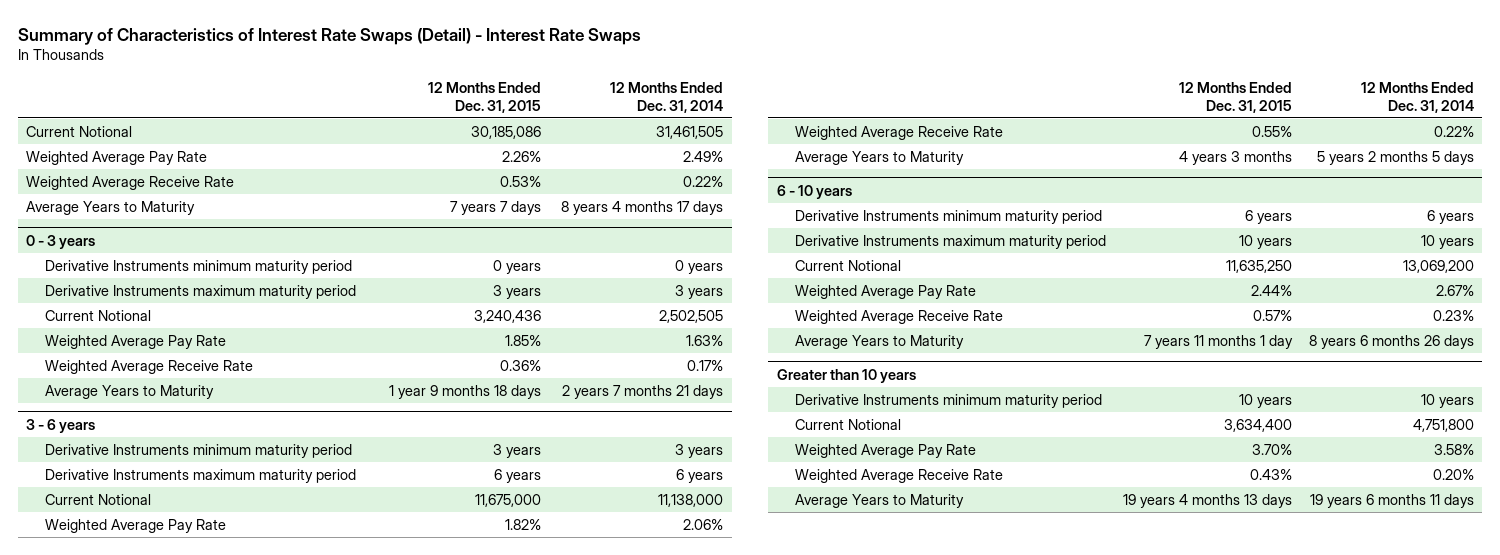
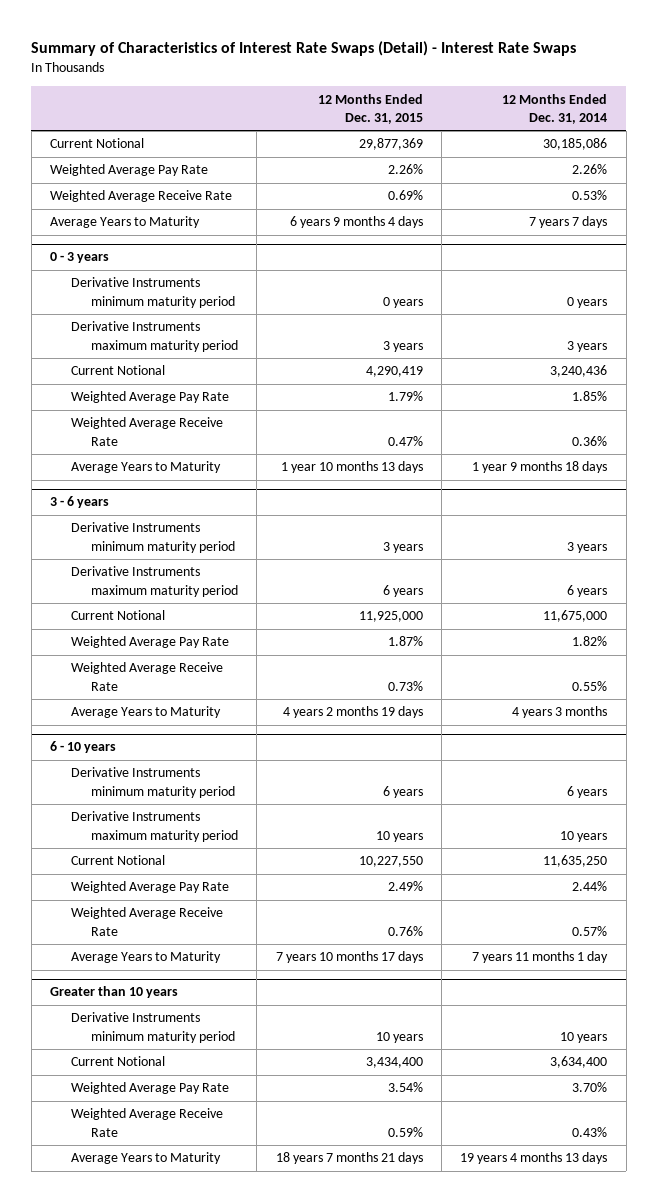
- Current Notional | 30,185,086 | 31,461,505
- Weighted Average Pay Rate | 2.26% | 2.49%
- Weighted Average Receive Rate | 0.53% | 0.22%
- Average Years to Maturity | 7 years 7 days | 8 years 4 months 17 days
+ Current Notional | 29,877,369 | 30,185,086
+ Weighted Average Pay Rate | 2.26% | 2.26%
+ Weighted Average Receive Rate | 0.69% | 0.53%
+ Average Years to Maturity | 6 years 9 months 4 days | 7 years 7 days
@ 0 - 3 years
- Current Notional | 3,240,436 | 2,502,505
- Weighted Average Pay Rate | 1.85% | 1.63%
- Weighted Average Receive Rate | 0.36% | 0.17%
- Average Years to Maturity | 1 year 9 months 18 days | 2 years 7 months 21 days
+ Current Notional | 4,290,419 | 3,240,436
+ Weighted Average Pay Rate | 1.79% | 1.85%
+ Weighted Average Receive Rate | 0.47% | 0.36%
+ Average Years to Maturity | 1 year 10 months 13 days | 1 year 9 months 18 days
@ 3 - 6 years
- Current Notional | 11,675,000 | 11,138,000
- Weighted Average Pay Rate | 1.82% | 2.06%
- Weighted Average Receive Rate | 0.55% | 0.22%
- Average Years to Maturity | 4 years 3 months | 5 years 2 months 5 days
+ Current Notional | 11,925,000 | 11,675,000
+ Weighted Average Pay Rate | 1.87% | 1.82%
+ Weighted Average Receive Rate | 0.73% | 0.55%
+ Average Years to Maturity | 4 years 2 months 19 days | 4 years 3 months
@ 6 - 10 years
- Current Notional | 11,635,250 | 13,069,200
- Weighted Average Pay Rate | 2.44% | 2.67%
- Weighted Average Receive Rate | 0.57% | 0.23%
- Average Years to Maturity | 7 years 11 months 1 day | 8 years 6 months 26 days
+ Current Notional | 10,227,550 | 11,635,250
+ Weighted Average Pay Rate | 2.49% | 2.44%
+ Weighted Average Receive Rate | 0.76% | 0.57%
+ Average Years to Maturity | 7 years 10 months 17 days | 7 years 11 months 1 day
@ Greater than 10 years
- Current Notional | 3,634,400 | 4,751,800
- Weighted Average Pay Rate | 3.70% | 3.58%
- Weighted Average Receive Rate | 0.43% | 0.20%
- Average Years to Maturity | 19 years 4 months 13 days | 19 years 6 months 11 days
+ Current Notional | 3,434,400 | 3,634,400
+ Weighted Average Pay Rate | 3.54% | 3.70%
+ Weighted Average Receive Rate | 0.59% | 0.43%
+ Average Years to Maturity | 18 years 7 months 21 days | 19 years 4 months 13 days

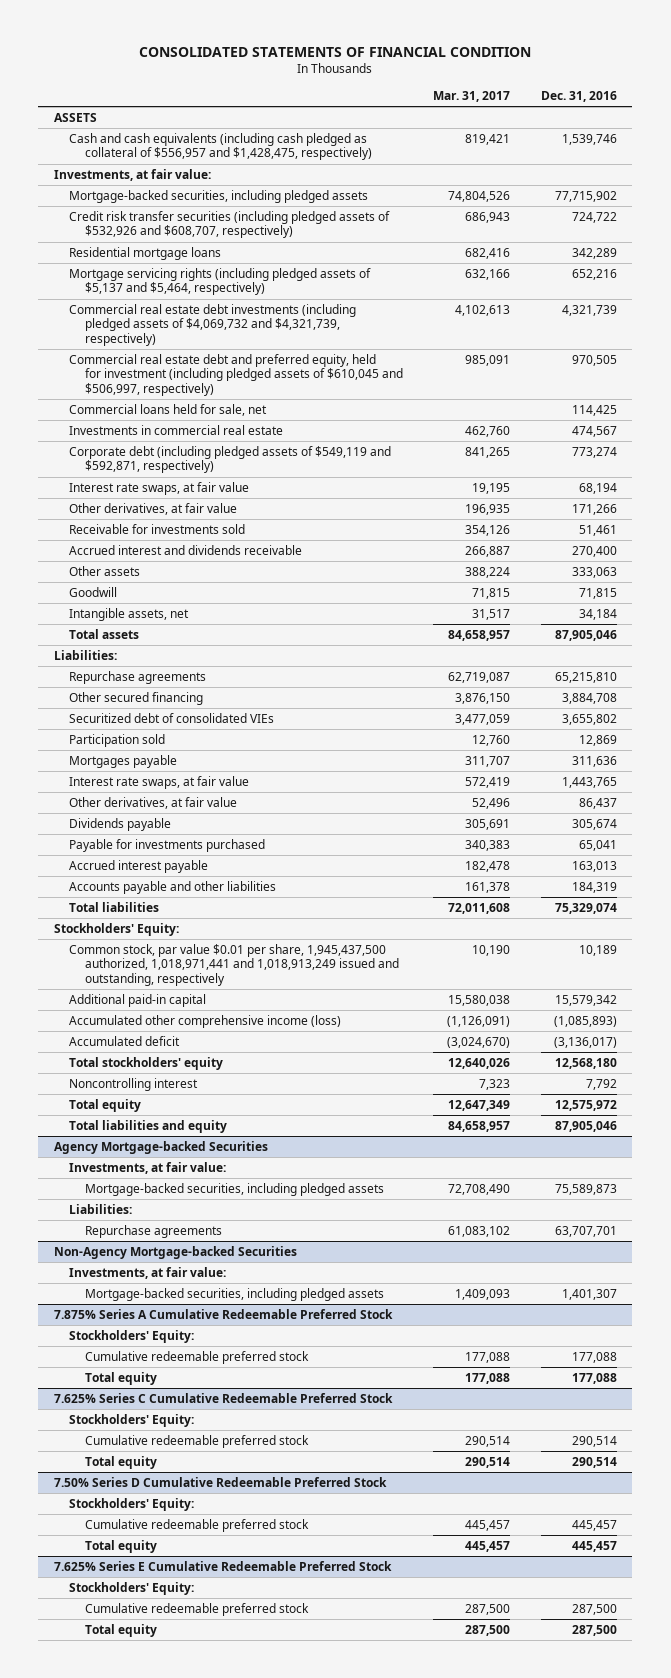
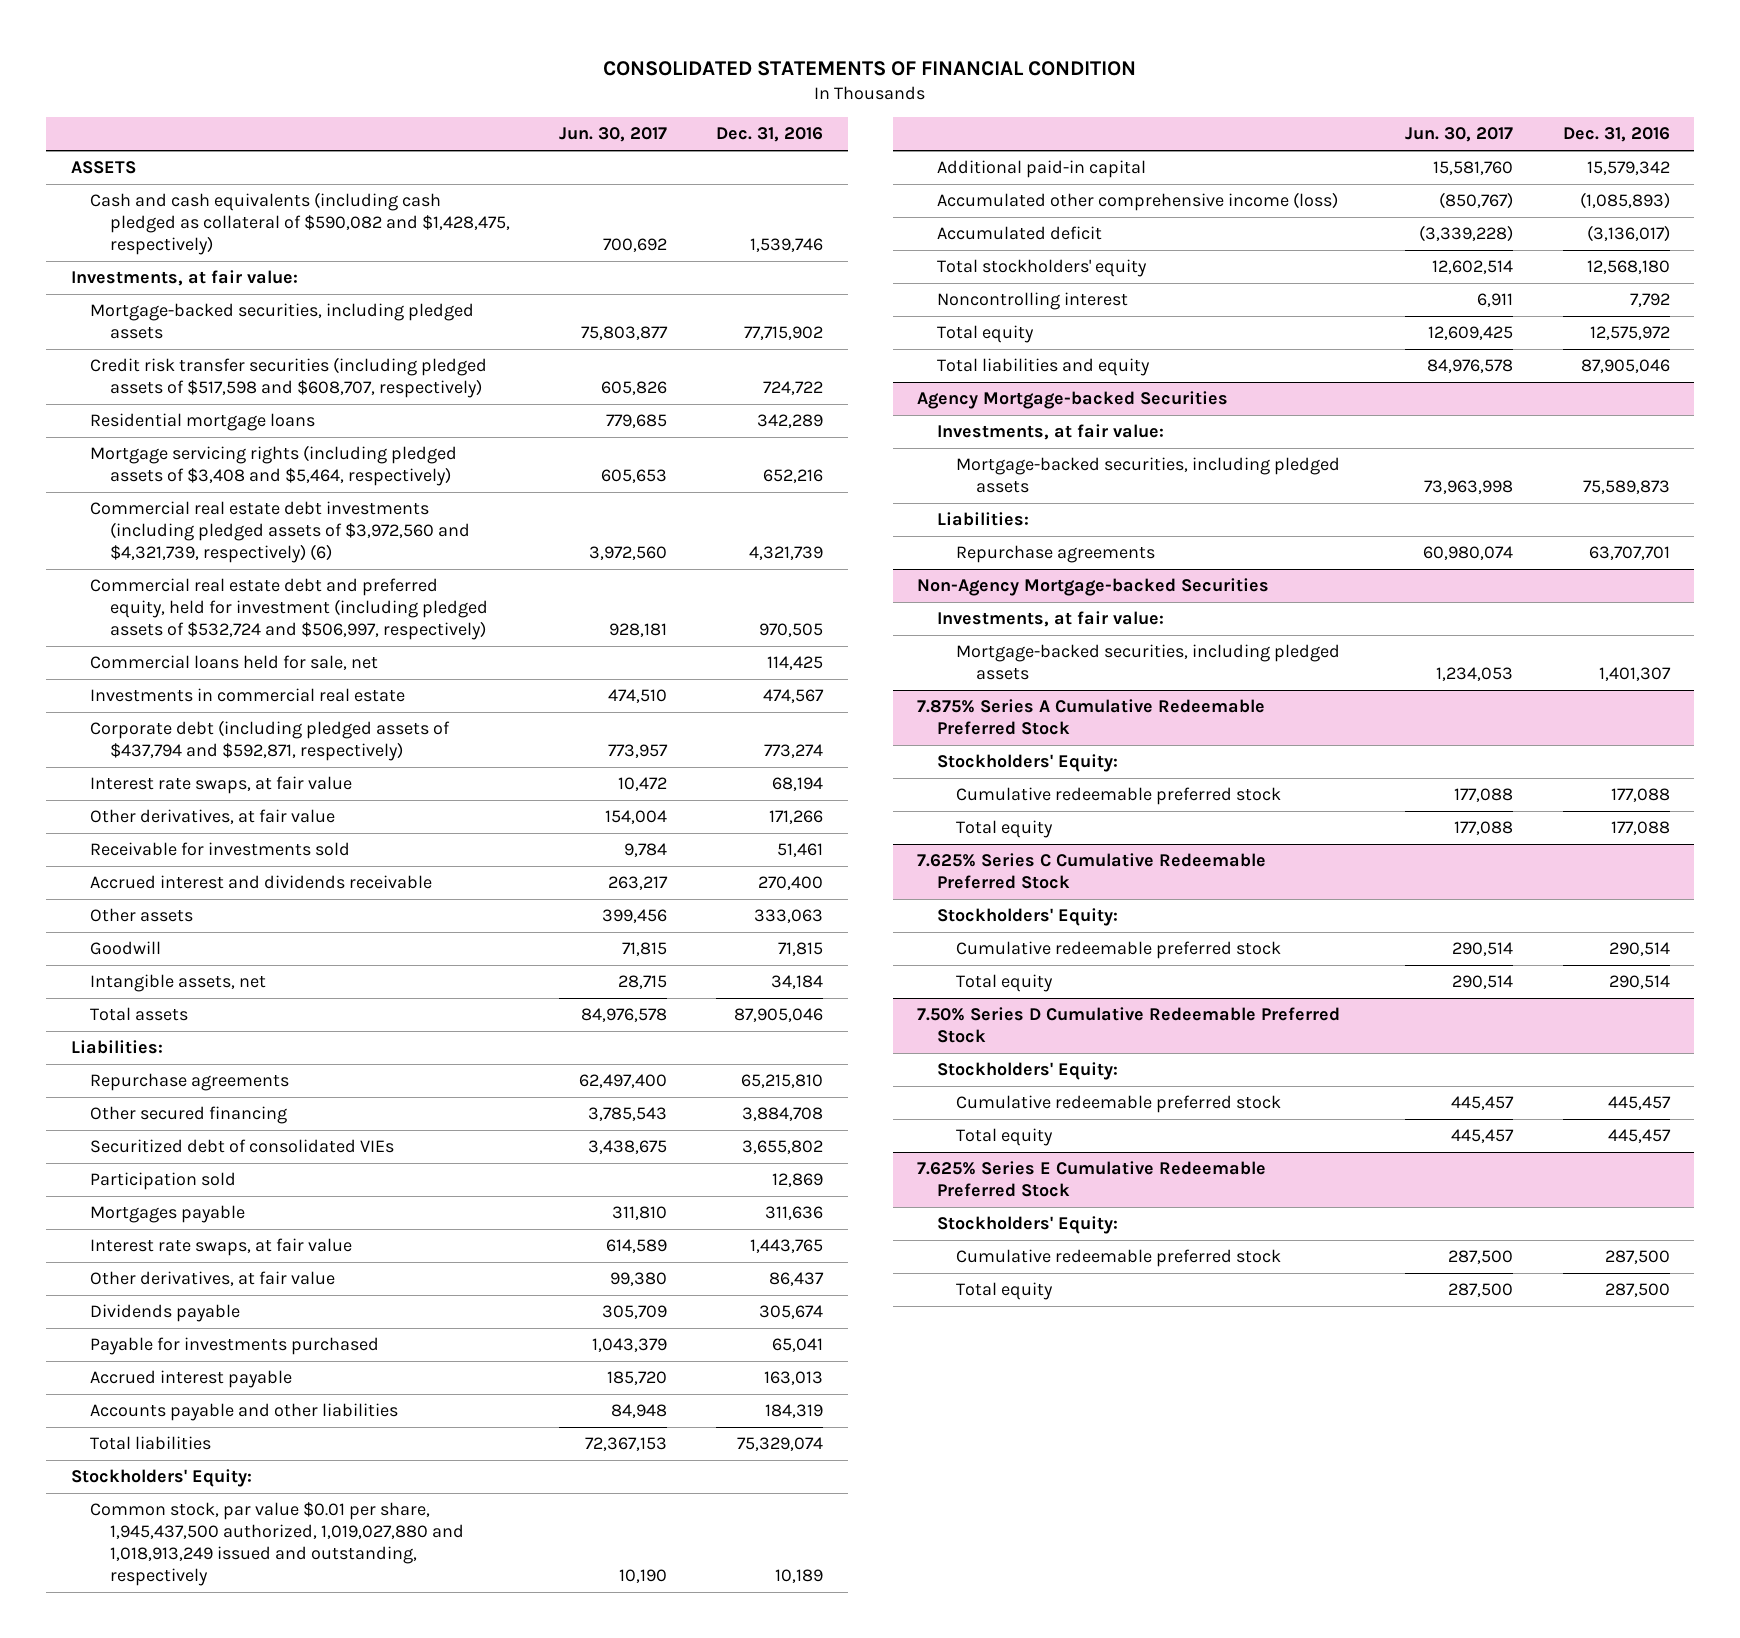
- | Mar. 31, 2017 | Dec. 31, 2016
+ | Jun. 30, 2017 | Dec. 31, 2016
- Cash and cash equivalents (including cash pledged as collateral of $556,957 and $1,428,475, respectively) | 819,421 | 1,539,746
+ Cash and cash equivalents (including cash pledged as collateral of $590,082 and $1,428,475, respectively) | 700,692 | 1,539,746
- Credit risk transfer securities (including pledged assets of $532,926 and $608,707, respectively) | 686,943 | 724,722
+ Credit risk transfer securities (including pledged assets of $517,598 and $608,707, respectively) | 605,826 | 724,722
- Mortgage servicing rights (including pledged assets of $5,137 and $5,464, respectively) | 632,166 | 652,216
- Commercial real estate debt investments (including pledged assets of $4,069,732 and $4,321,739, respectively) | 4,102,613 | 4,321,739
- Commercial real estate debt and preferred equity, held for investment (including pledged assets of $610,045 and $506,997, respectively) | 985,091 | 970,505
+ Mortgage servicing rights (including pledged assets of $3,408 and $5,464, respectively) | 605,653 | 652,216
+ Commercial real estate debt investments (including pledged assets of $3,972,560 and $4,321,739, respectively) (6) | 3,972,560 | 4,321,739
+ Commercial real estate debt and preferred equity, held for investment (including pledged assets of $532,724 and $506,997, respectively) | 928,181 | 970,505
- Corporate debt (including pledged assets of $549,119 and $592,871, respectively) | 841,265 | 773,274
+ Corporate debt (including pledged assets of $437,794 and $592,871, respectively) | 773,957 | 773,274
- Common stock, par value $0.01 per share, 1,945,437,500 authorized, 1,018,971,441 and 1,018,913,249 issued and outstanding, respectively | 10,190 | 10,189
+ Common stock, par value $0.01 per share, 1,945,437,500 authorized, 1,019,027,880 and 1,018,913,249 issued and outstanding, respectively | 10,190 | 10,189

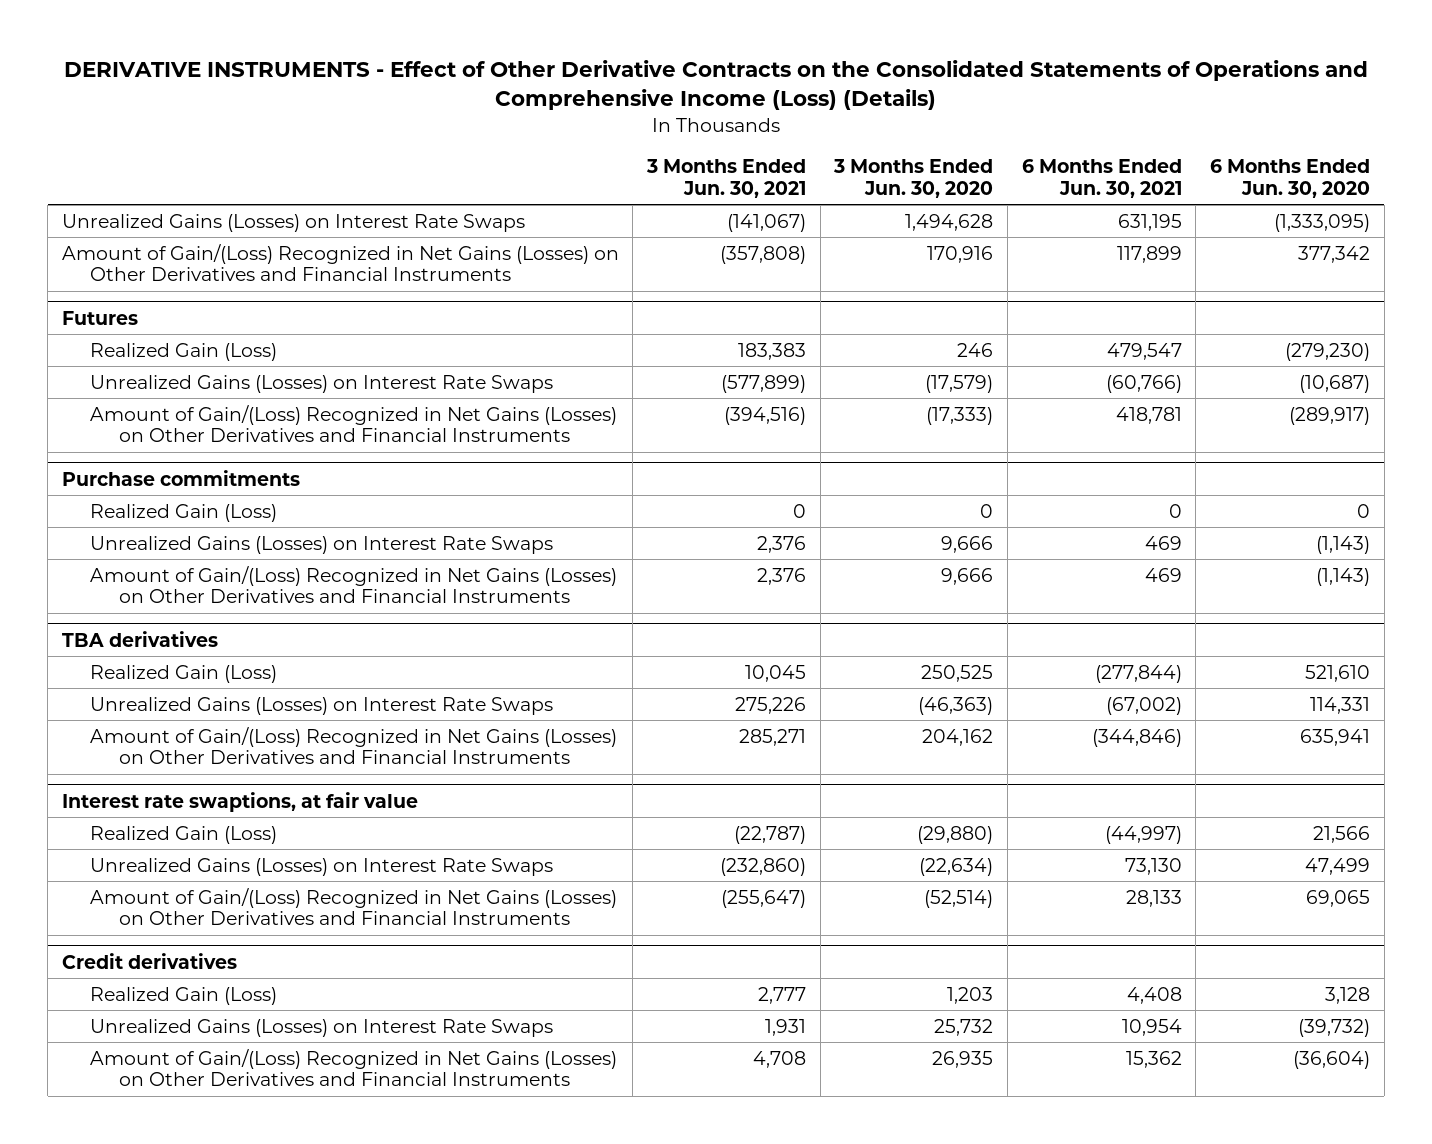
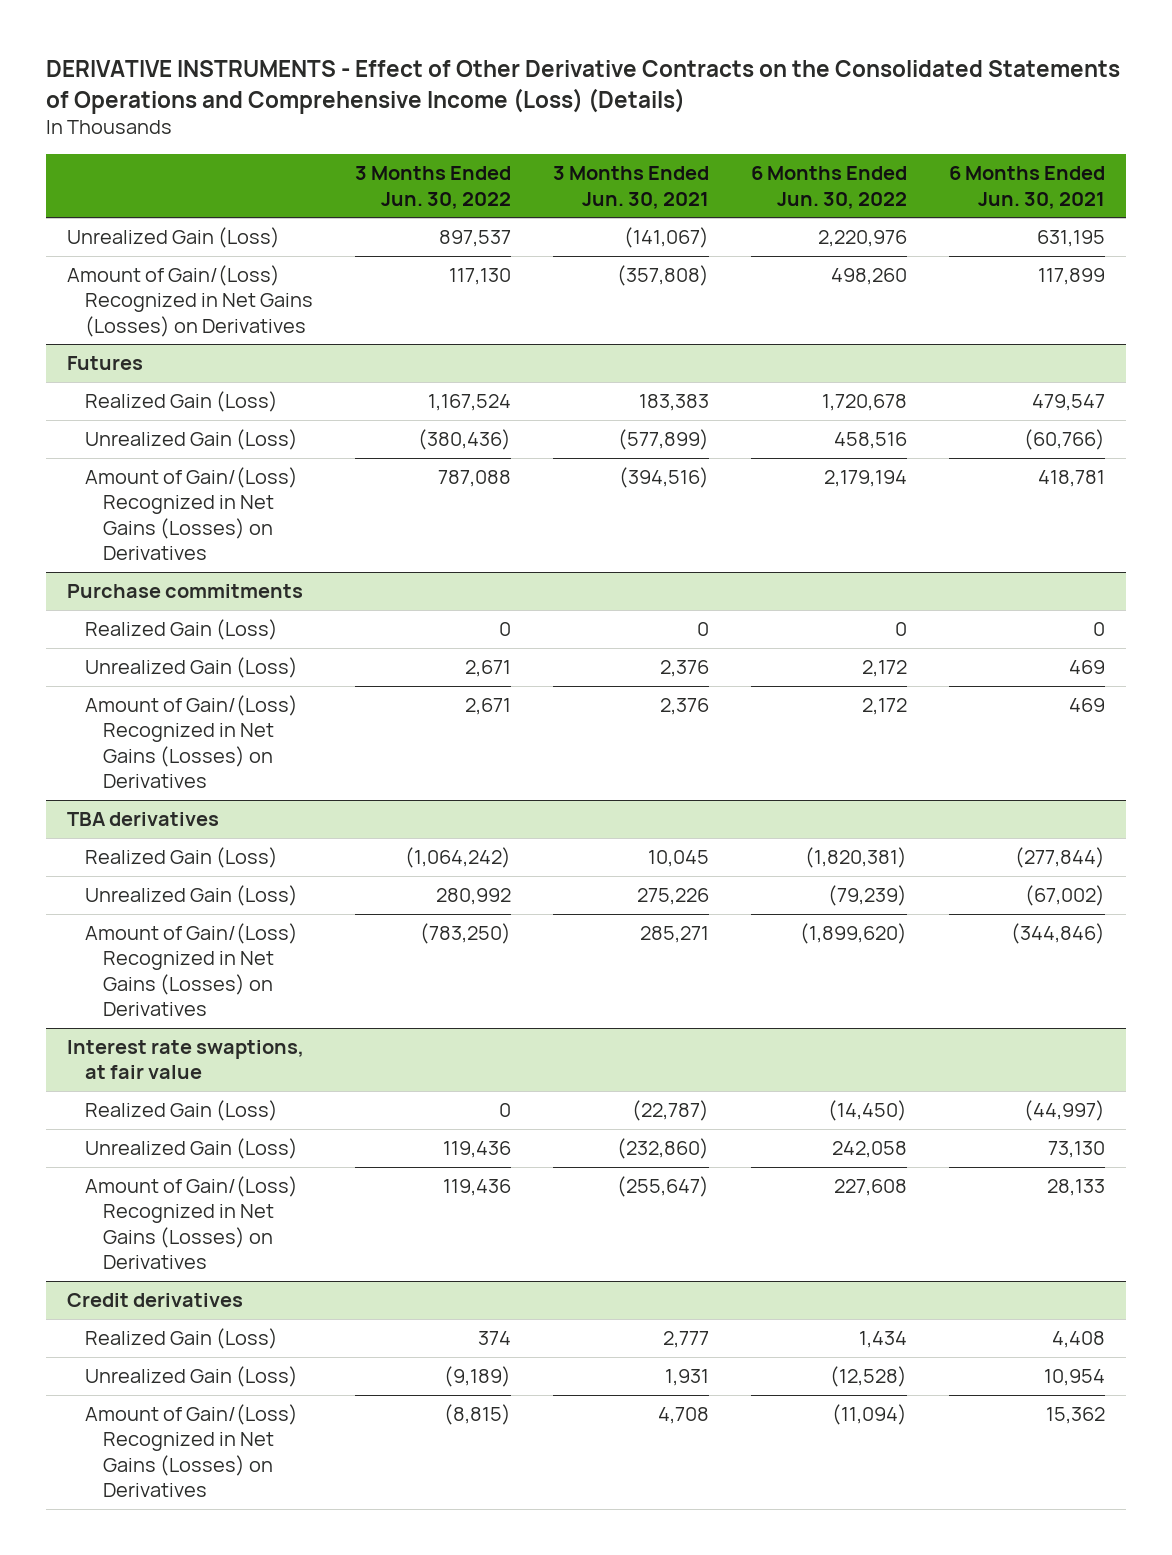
- | 3 Months Ended Jun. 30, 2021 | 3 Months Ended Jun. 30, 2020 | 6 Months Ended Jun. 30, 2021 | 6 Months Ended Jun. 30, 2020
+ | 3 Months Ended Jun. 30, 2022 | 3 Months Ended Jun. 30, 2021 | 6 Months Ended Jun. 30, 2022 | 6 Months Ended Jun. 30, 2021
- Unrealized Gains (Losses) on Interest Rate Swaps | (141,067) | 1,494,628 | 631,195 | (1,333,095)
- Amount of Gain/(Loss) Recognized in Net Gains (Losses) on Other Derivatives and Financial Instruments | (357,808) | 170,916 | 117,899 | 377,342
+ Unrealized Gain (Loss) | 897,537 | (141,067) | 2,220,976 | 631,195
+ Amount of Gain/(Loss) Recognized in Net Gains (Losses) on Derivatives | 117,130 | (357,808) | 498,260 | 117,899
@ Futures
- Unrealized Gains (Losses) on Interest Rate Swaps | (577,899) | (17,579) | (60,766) | (10,687)
- Amount of Gain/(Loss) Recognized in Net Gains (Losses) on Other Derivatives and Financial Instruments | (394,516) | (17,333) | 418,781 | (289,917)
+ Unrealized Gain (Loss) | (380,436) | (577,899) | 458,516 | (60,766)
+ Amount of Gain/(Loss) Recognized in Net Gains (Losses) on Derivatives | 787,088 | (394,516) | 2,179,194 | 418,781
@ Purchase commitments
- Unrealized Gains (Losses) on Interest Rate Swaps | 2,376 | 9,666 | 469 | (1,143)
- Amount of Gain/(Loss) Recognized in Net Gains (Losses) on Other Derivatives and Financial Instruments | 2,376 | 9,666 | 469 | (1,143)
+ Unrealized Gain (Loss) | 2,671 | 2,376 | 2,172 | 469
+ Amount of Gain/(Loss) Recognized in Net Gains (Losses) on Derivatives | 2,671 | 2,376 | 2,172 | 469
@ TBA derivatives
- Unrealized Gains (Losses) on Interest Rate Swaps | 275,226 | (46,363) | (67,002) | 114,331
- Amount of Gain/(Loss) Recognized in Net Gains (Losses) on Other Derivatives and Financial Instruments | 285,271 | 204,162 | (344,846) | 635,941
+ Unrealized Gain (Loss) | 280,992 | 275,226 | (79,239) | (67,002)
+ Amount of Gain/(Loss) Recognized in Net Gains (Losses) on Derivatives | (783,250) | 285,271 | (1,899,620) | (344,846)
@ Interest rate swaptions, at fair value
- Unrealized Gains (Losses) on Interest Rate Swaps | (232,860) | (22,634) | 73,130 | 47,499
- Amount of Gain/(Loss) Recognized in Net Gains (Losses) on Other Derivatives and Financial Instruments | (255,647) | (52,514) | 28,133 | 69,065
+ Unrealized Gain (Loss) | 119,436 | (232,860) | 242,058 | 73,130
+ Amount of Gain/(Loss) Recognized in Net Gains (Losses) on Derivatives | 119,436 | (255,647) | 227,608 | 28,133
@ Credit derivatives
- Unrealized Gains (Losses) on Interest Rate Swaps | 1,931 | 25,732 | 10,954 | (39,732)
- Amount of Gain/(Loss) Recognized in Net Gains (Losses) on Other Derivatives and Financial Instruments | 4,708 | 26,935 | 15,362 | (36,604)
+ Unrealized Gain (Loss) | (9,189) | 1,931 | (12,528) | 10,954
+ Amount of Gain/(Loss) Recognized in Net Gains (Losses) on Derivatives | (8,815) | 4,708 | (11,094) | 15,362

